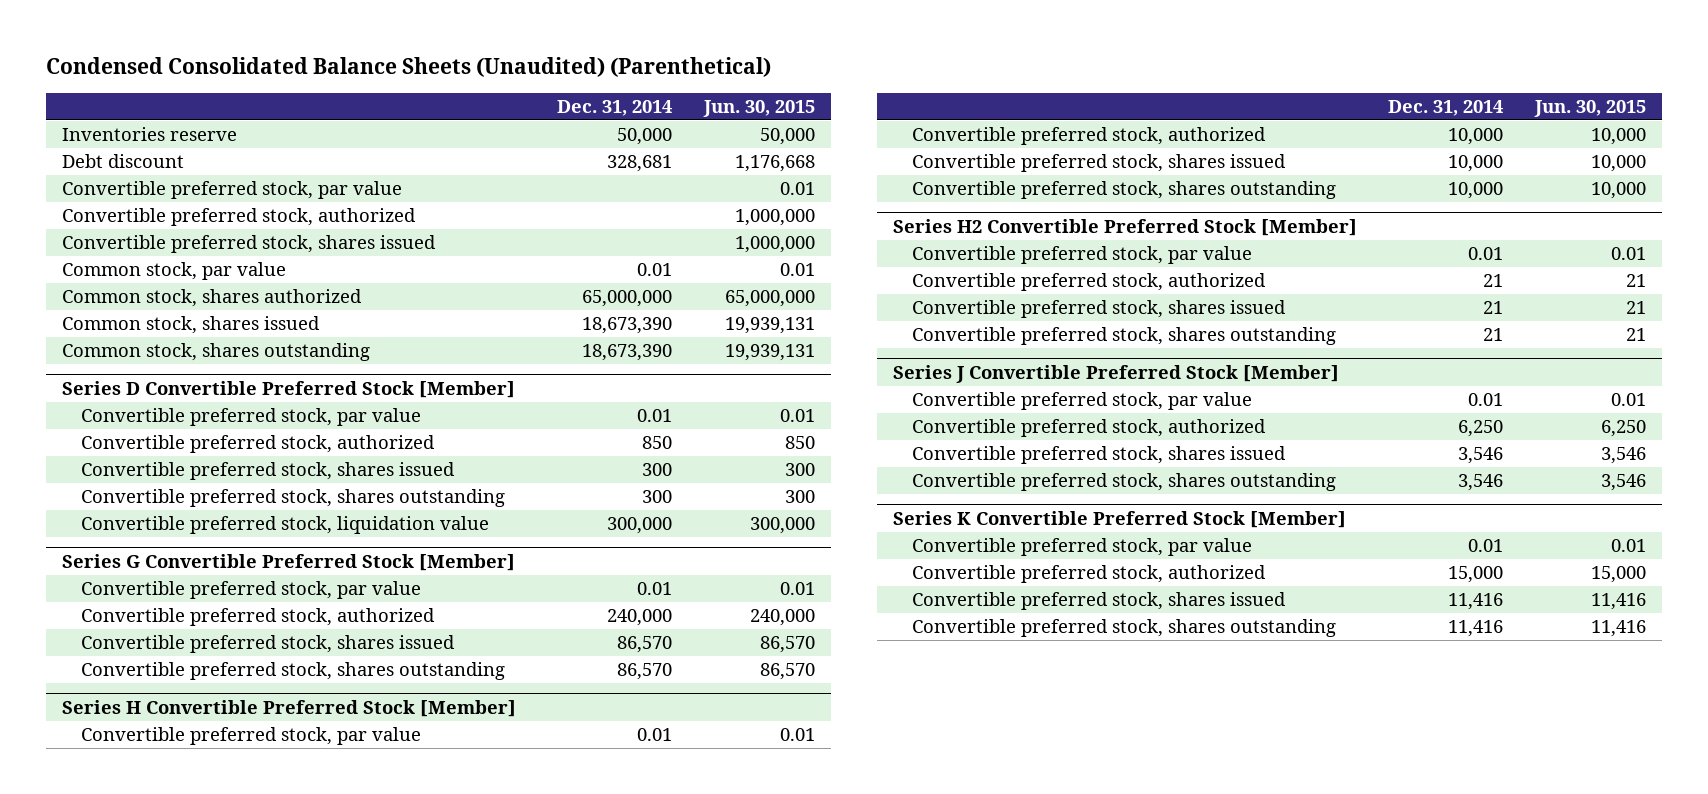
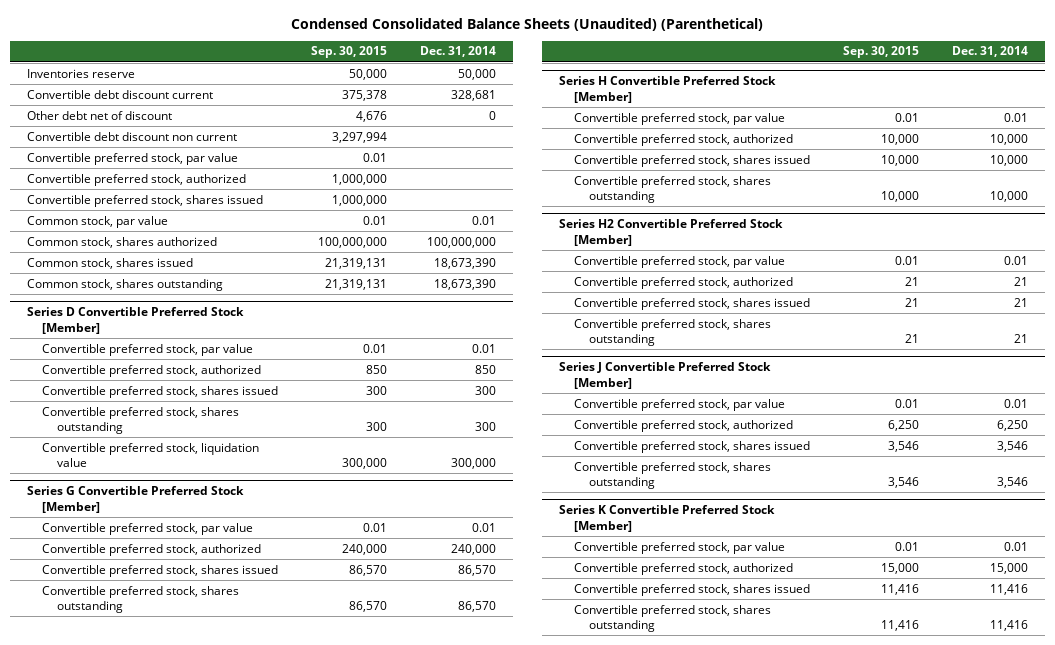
- | Dec. 31, 2014 | Jun. 30, 2015
+ | Sep. 30, 2015 | Dec. 31, 2014
- Debt discount | 328,681 | 1,176,668
+ Convertible debt discount current | 375,378 | 328,681
+ Other debt net of discount | 4,676 | 0
+ Convertible debt discount non current | 3,297,994 |
- Common stock, shares authorized | 65,000,000 | 65,000,000
+ Common stock, shares authorized | 100,000,000 | 100,000,000

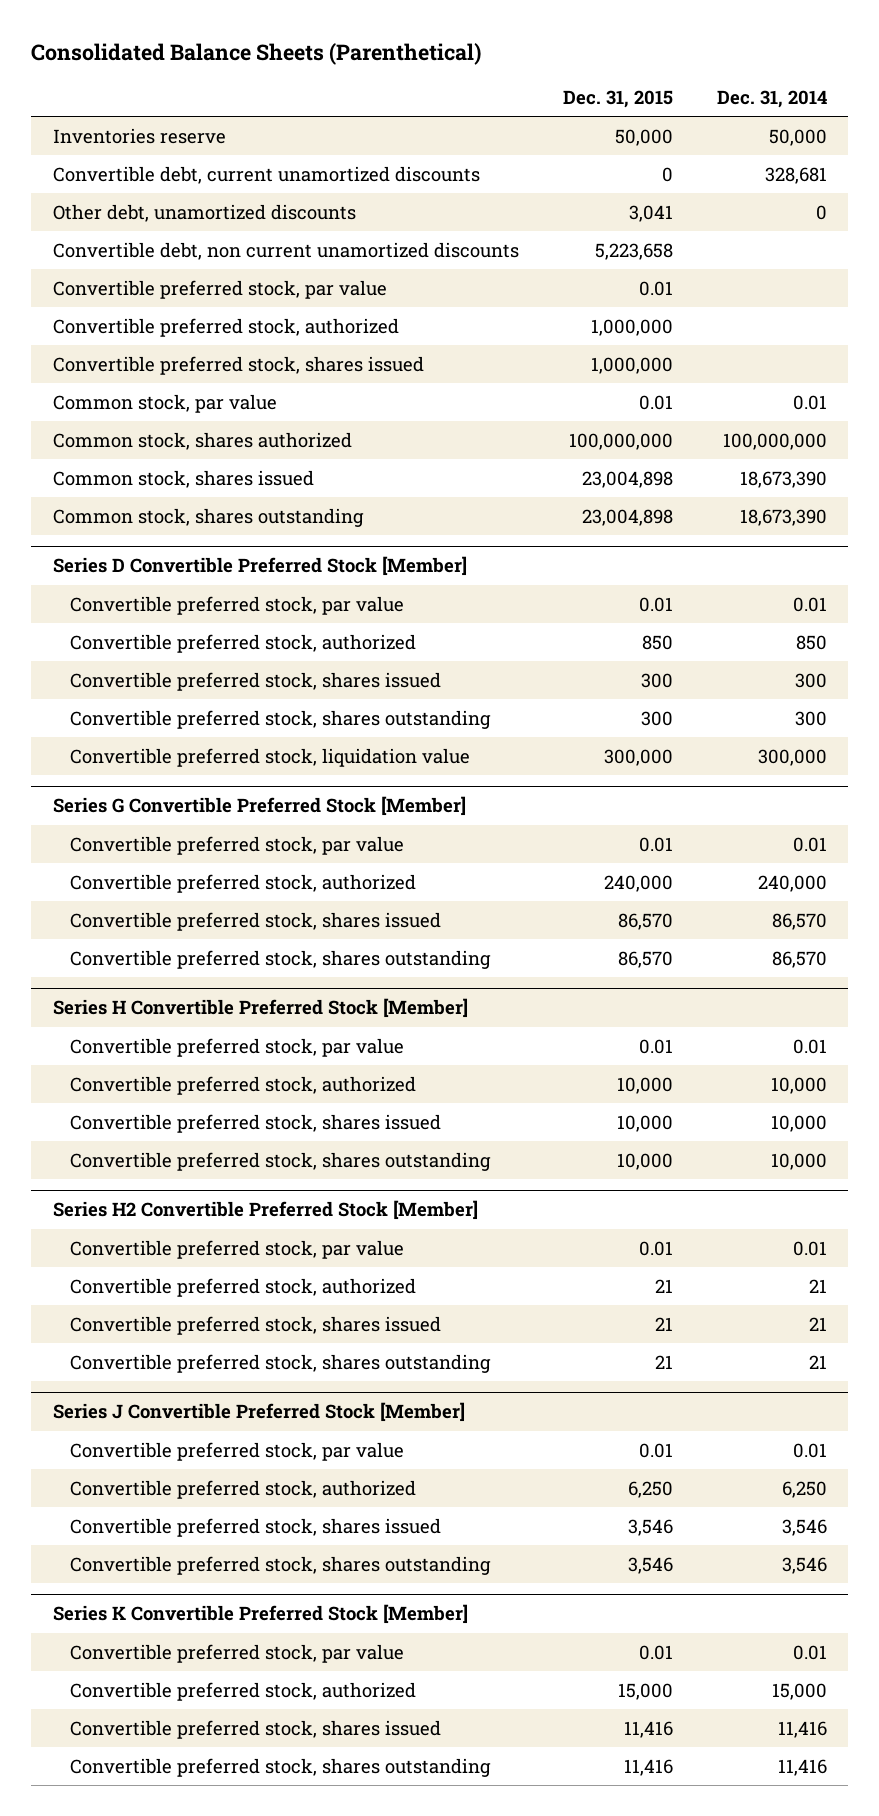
- Condensed Consolidated Balance Sheets (Unaudited) (Parenthetical)
+ Consolidated Balance Sheets (Parenthetical)
- | Sep. 30, 2015 | Dec. 31, 2014
+ | Dec. 31, 2015 | Dec. 31, 2014
- Convertible debt discount current | 375,378 | 328,681
- Other debt net of discount | 4,676 | 0
- Convertible debt discount non current | 3,297,994 |
+ Convertible debt, current unamortized discounts | 0 | 328,681
+ Other debt, unamortized discounts | 3,041 | 0
+ Convertible debt, non current unamortized discounts | 5,223,658 |

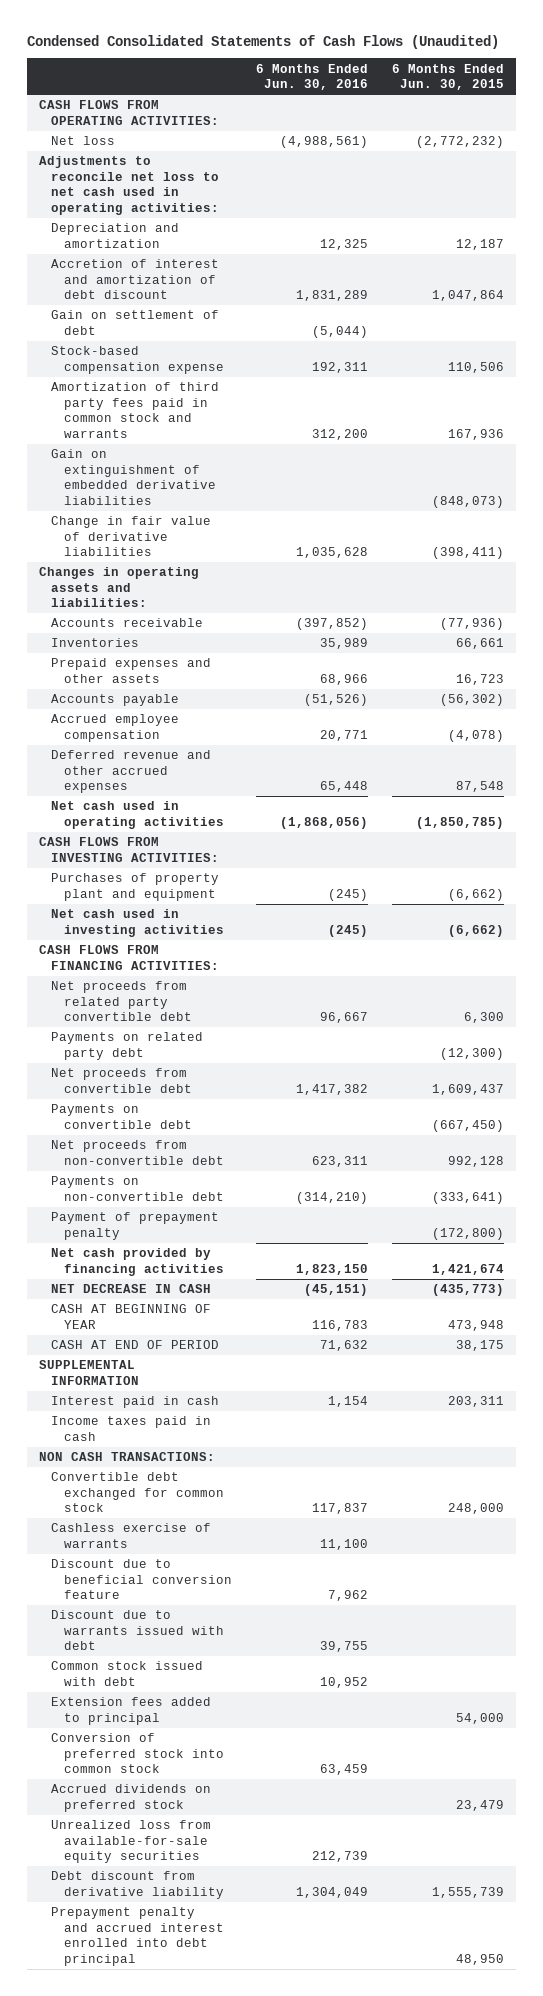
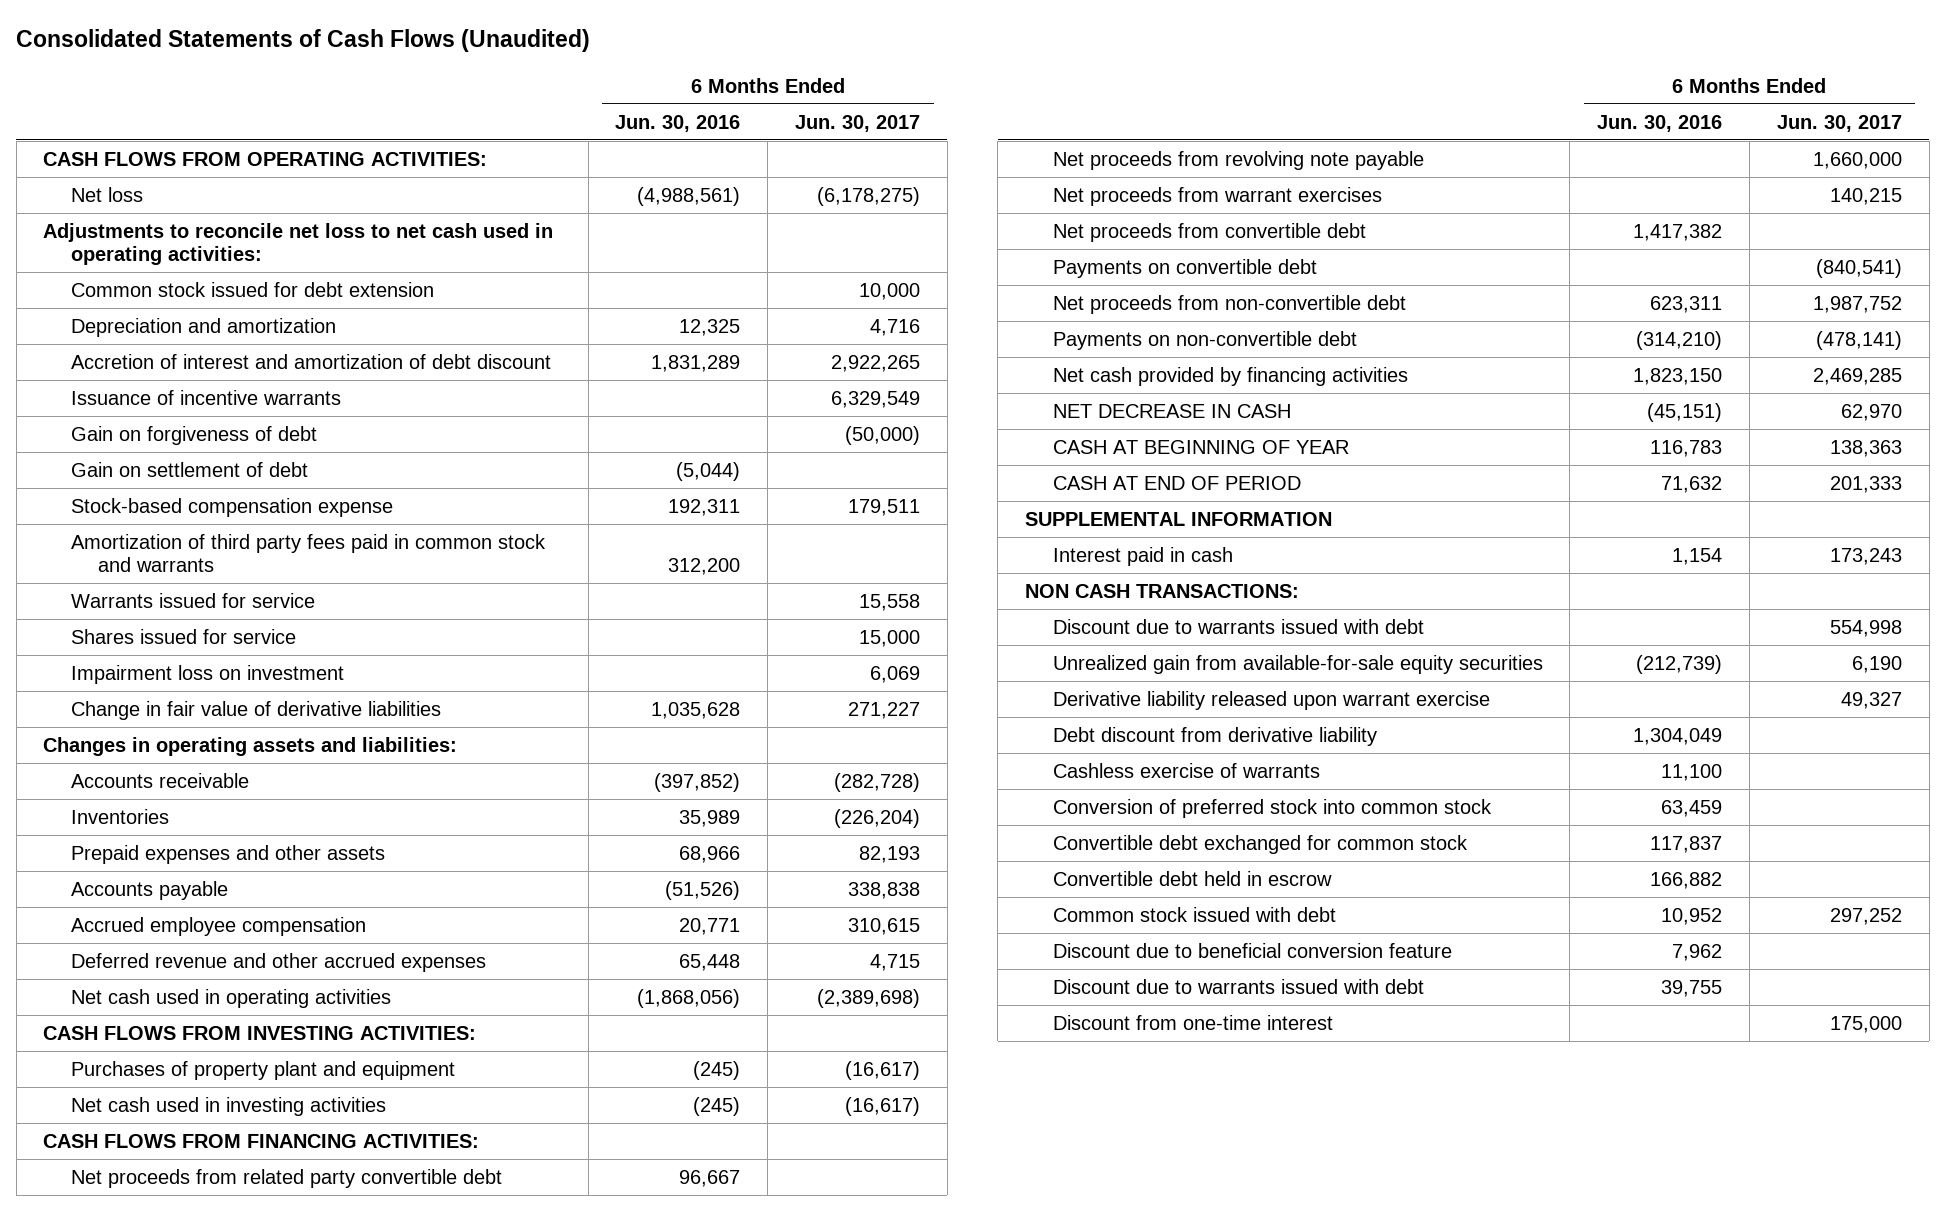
- Condensed Consolidated Statements of Cash Flows (Unaudited)
+ Consolidated Statements of Cash Flows (Unaudited)
- | 6 Months Ended Jun. 30, 2016 | 6 Months Ended Jun. 30, 2015
+ | 6 Months Ended Jun. 30, 2016 | 6 Months Ended Jun. 30, 2017
+ Common stock issued for debt extension | | 10,000
+ Issuance of incentive warrants | | 6,329,549
+ Gain on forgiveness of debt | | (50,000)
- Gain on extinguishment of embedded derivative liabilities | | (848,073)
+ Warrants issued for service | | 15,558
+ Shares issued for service | | 15,000
+ Impairment loss on investment | | 6,069
- Payments on related party debt | | (12,300)
+ Net proceeds from revolving note payable | | 1,660,000
+ Net proceeds from warrant exercises | | 140,215
- Payment of prepayment penalty | | (172,800)
- Income taxes paid in cash
+ Discount due to warrants issued with debt | | 554,998
+ Unrealized gain from available-for-sale equity securities | (212,739) | 6,190
+ Derivative liability released upon warrant exercise | | 49,327
moved up: Debt discount from derivative liability | 1,304,049 |
moved up: Conversion of preferred stock into common stock | 63,459 |
moved down: Convertible debt exchanged for common stock | 117,837 |
+ Convertible debt held in escrow | 166,882 |
moved up: Common stock issued with debt | 10,952 | 297,252
- Extension fees added to principal | | 54,000
- Accrued dividends on preferred stock | | 23,479
- Unrealized loss from available-for-sale equity securities | 212,739 |
- Prepayment penalty and accrued interest enrolled into debt principal | | 48,950
+ Discount from one-time interest | | 175,000

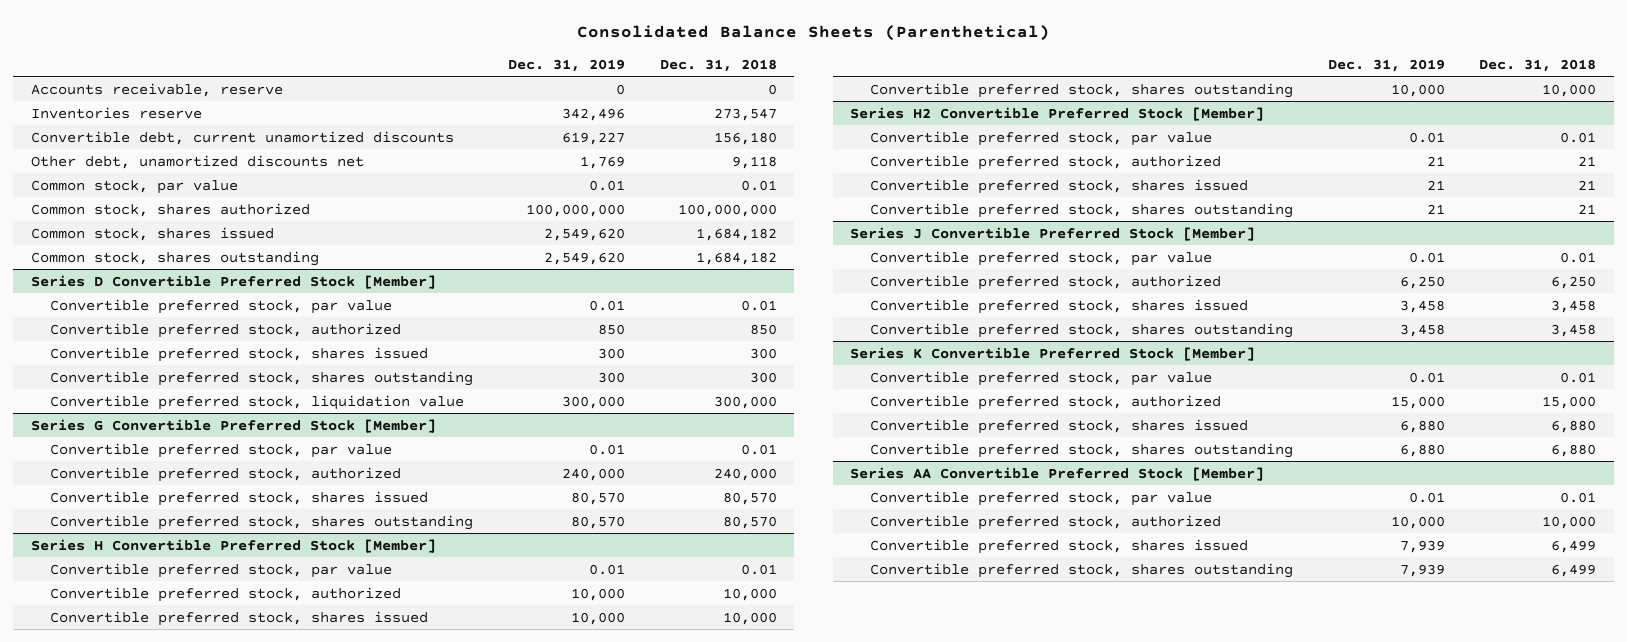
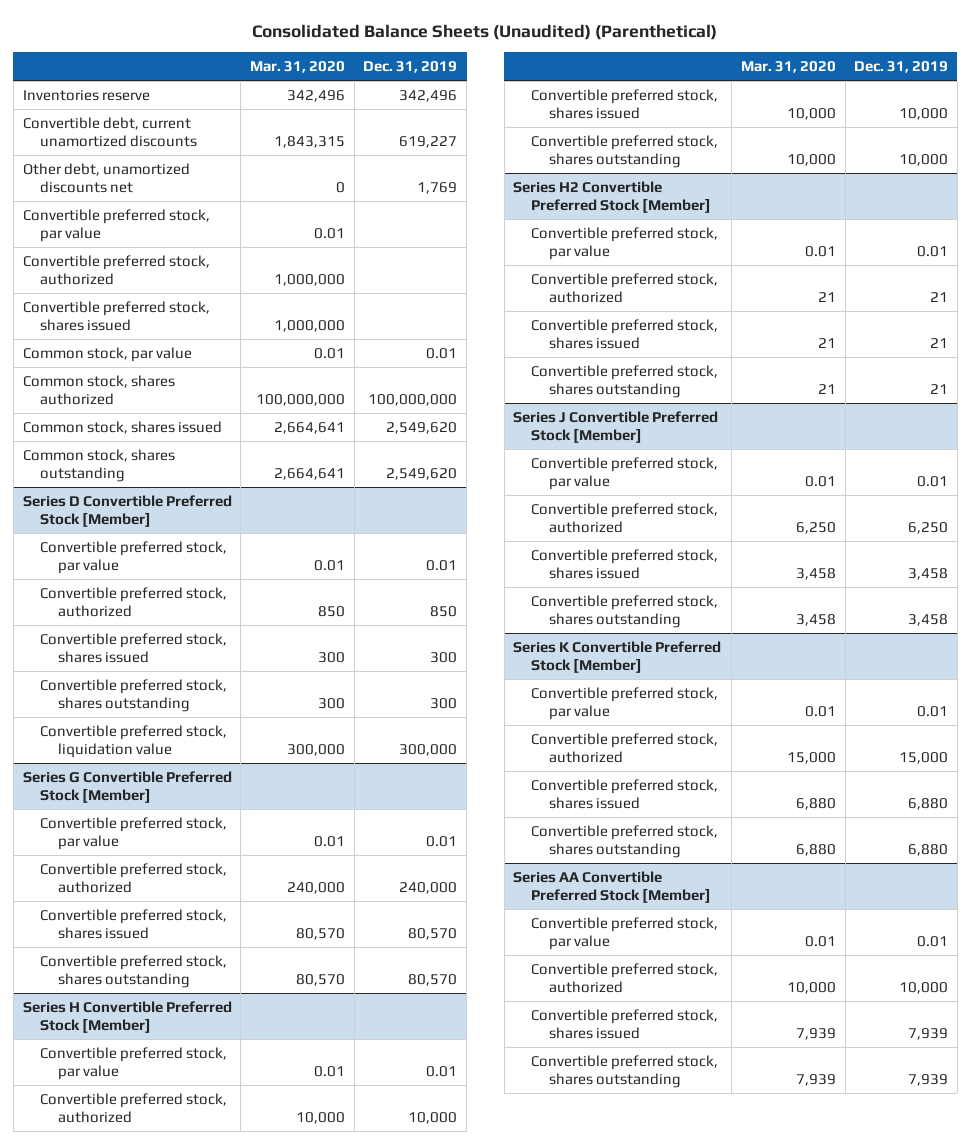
- Consolidated Balance Sheets (Parenthetical)
+ Consolidated Balance Sheets (Unaudited) (Parenthetical)
- | Dec. 31, 2019 | Dec. 31, 2018
+ | Mar. 31, 2020 | Dec. 31, 2019
- Accounts receivable, reserve | 0 | 0
+ Convertible preferred stock, par value | 0.01 |
+ Convertible preferred stock, authorized | 1,000,000 |
+ Convertible preferred stock, shares issued | 1,000,000 |

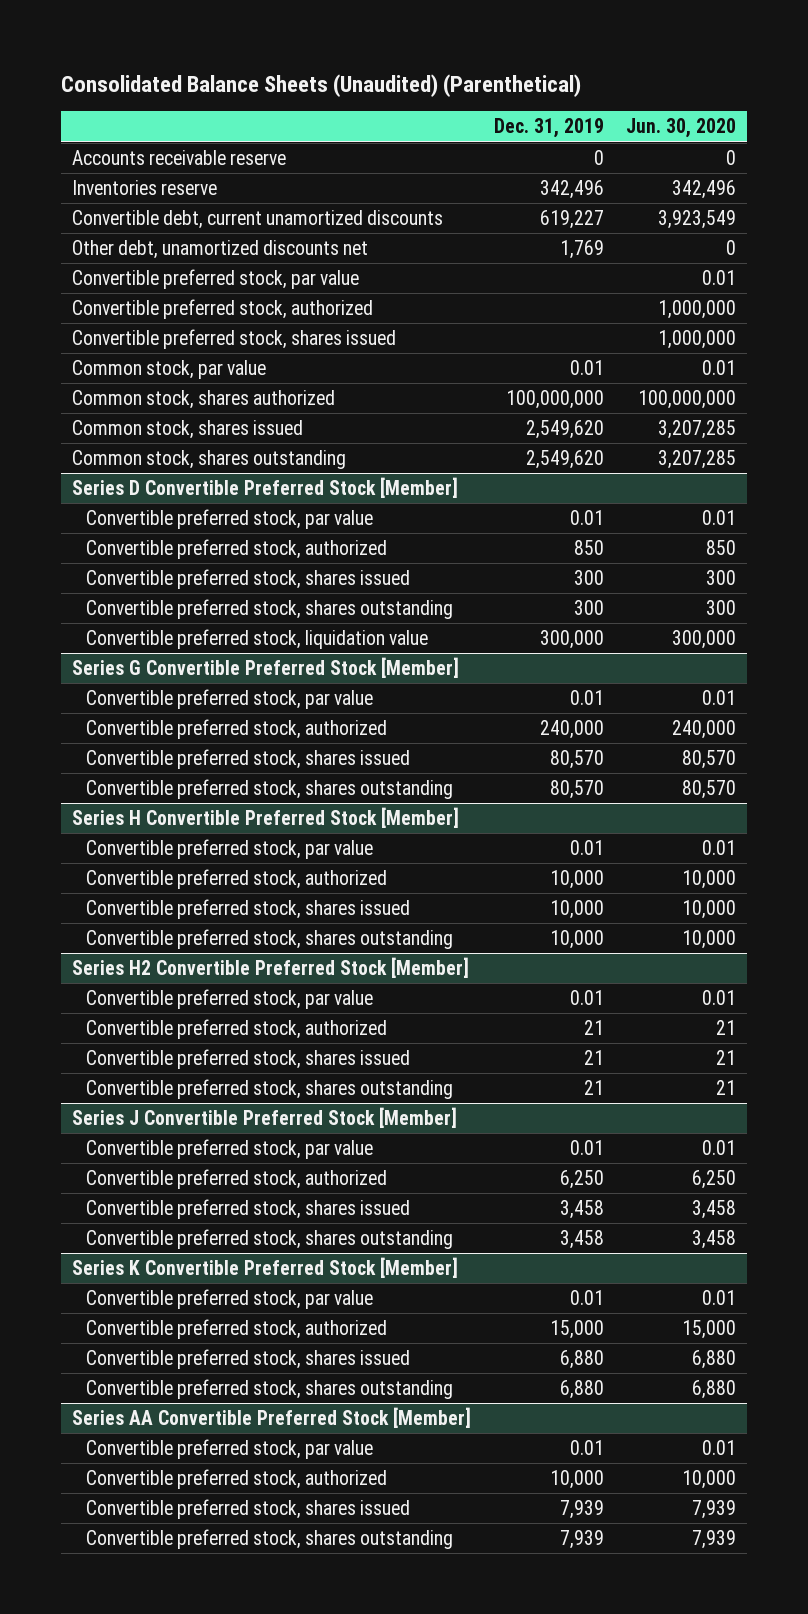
- | Mar. 31, 2020 | Dec. 31, 2019
+ | Dec. 31, 2019 | Jun. 30, 2020
+ Accounts receivable reserve | 0 | 0

